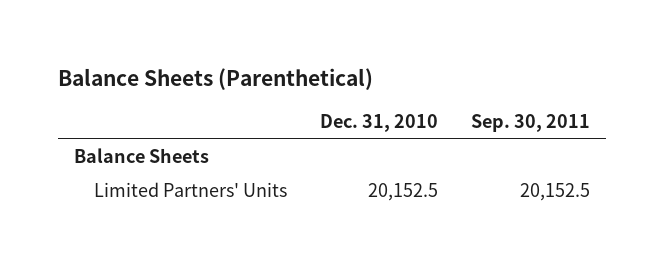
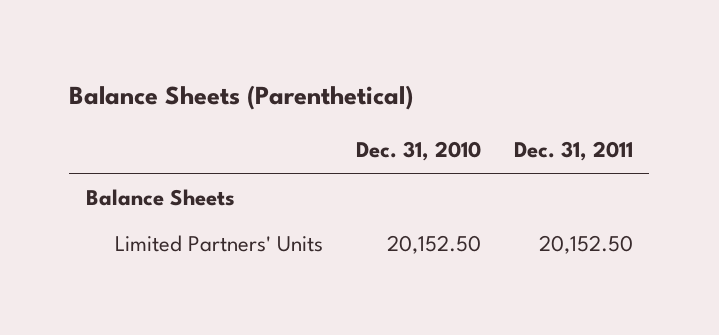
- | Dec. 31, 2010 | Sep. 30, 2011
+ | Dec. 31, 2010 | Dec. 31, 2011
- Limited Partners' Units | 20,152.5 | 20,152.5
+ Limited Partners' Units | 20,152.50 | 20,152.50

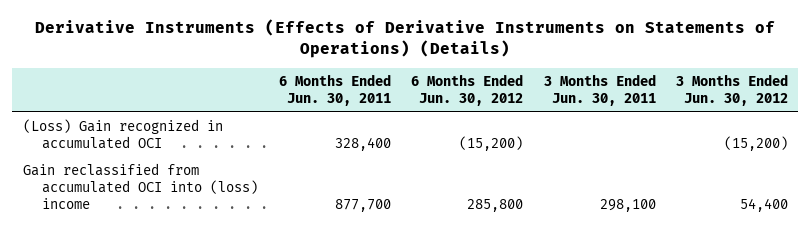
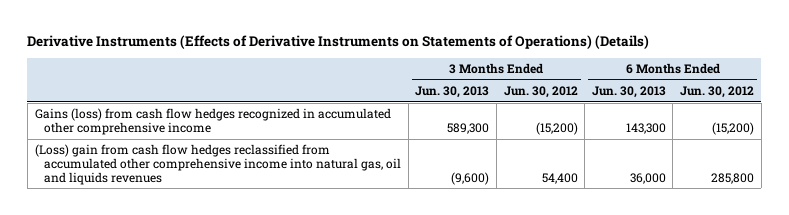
- | 6 Months Ended Jun. 30, 2011 | 6 Months Ended Jun. 30, 2012 | 3 Months Ended Jun. 30, 2011 | 3 Months Ended Jun. 30, 2012
+ | 3 Months Ended Jun. 30, 2013 | 3 Months Ended Jun. 30, 2012 | 6 Months Ended Jun. 30, 2013 | 6 Months Ended Jun. 30, 2012
- (Loss) Gain recognized in accumulated OCI | 328,400 | (15,200) | | (15,200)
- Gain reclassified from accumulated OCI into (loss) income | 877,700 | 285,800 | 298,100 | 54,400
+ Gains (loss) from cash flow hedges recognized in accumulated other comprehensive income | 589,300 | (15,200) | 143,300 | (15,200)
+ (Loss) gain from cash flow hedges reclassified from accumulated other comprehensive income into natural gas, oil and liquids revenues | (9,600) | 54,400 | 36,000 | 285,800

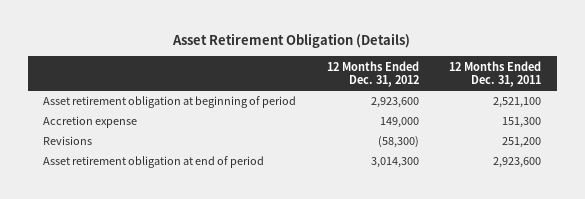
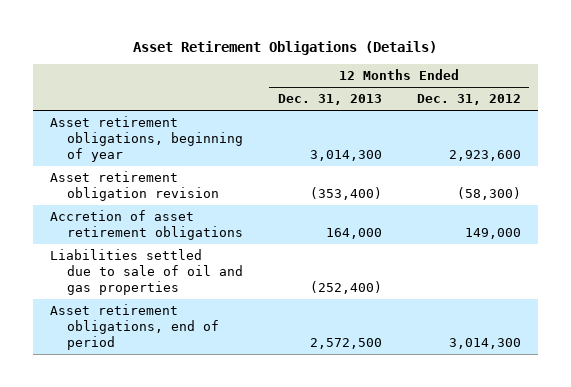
- Asset Retirement Obligation (Details)
+ Asset Retirement Obligations (Details)
- | 12 Months Ended Dec. 31, 2012 | 12 Months Ended Dec. 31, 2011
+ | 12 Months Ended Dec. 31, 2013 | 12 Months Ended Dec. 31, 2012
- Asset retirement obligation at beginning of period | 2,923,600 | 2,521,100
- Accretion expense | 149,000 | 151,300
- Revisions | (58,300) | 251,200
- Asset retirement obligation at end of period | 3,014,300 | 2,923,600
+ Asset retirement obligations, beginning of year | 3,014,300 | 2,923,600
+ Asset retirement obligation revision | (353,400) | (58,300)
+ Accretion of asset retirement obligations | 164,000 | 149,000
+ Liabilities settled due to sale of oil and gas properties | (252,400) |
+ Asset retirement obligations, end of period | 2,572,500 | 3,014,300

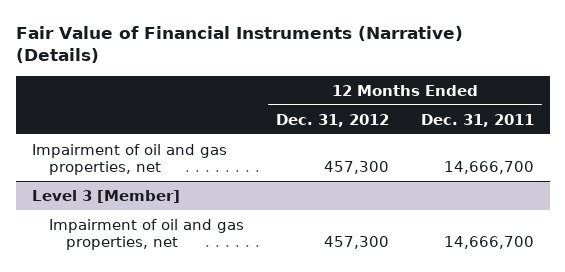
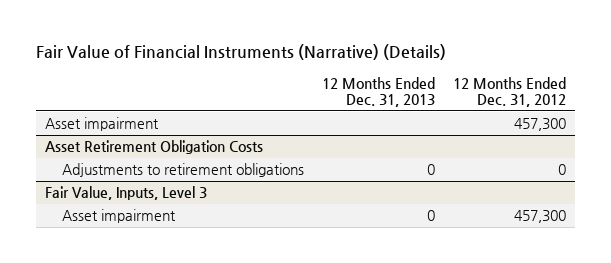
- | 12 Months Ended Dec. 31, 2012 | 12 Months Ended Dec. 31, 2011
+ | 12 Months Ended Dec. 31, 2013 | 12 Months Ended Dec. 31, 2012
- Impairment of oil and gas properties, net | 457,300 | 14,666,700
- Level 3 [Member]
- Impairment of oil and gas properties, net | 457,300 | 14,666,700
+ Asset impairment | | 457,300
+ Asset Retirement Obligation Costs
+ Adjustments to retirement obligations | 0 | 0
+ Fair Value, Inputs, Level 3
+ Asset impairment | 0 | 457,300

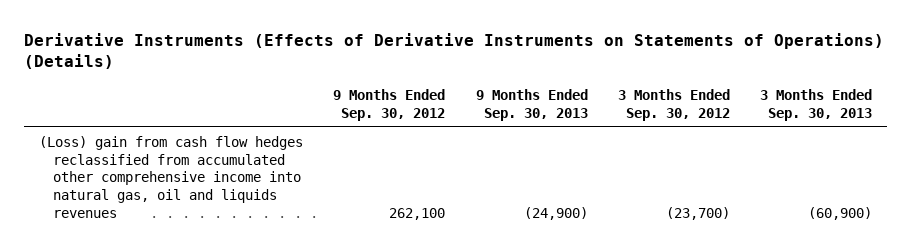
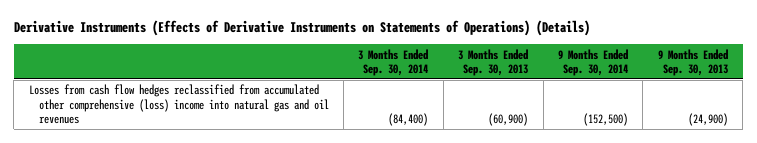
- | 9 Months Ended Sep. 30, 2012 | 9 Months Ended Sep. 30, 2013 | 3 Months Ended Sep. 30, 2012 | 3 Months Ended Sep. 30, 2013
+ | 3 Months Ended Sep. 30, 2014 | 3 Months Ended Sep. 30, 2013 | 9 Months Ended Sep. 30, 2014 | 9 Months Ended Sep. 30, 2013
- (Loss) gain from cash flow hedges reclassified from accumulated other comprehensive income into natural gas, oil and liquids revenues | 262,100 | (24,900) | (23,700) | (60,900)
+ Losses from cash flow hedges reclassified from accumulated other comprehensive (loss) income into natural gas and oil revenues | (84,400) | (60,900) | (152,500) | (24,900)

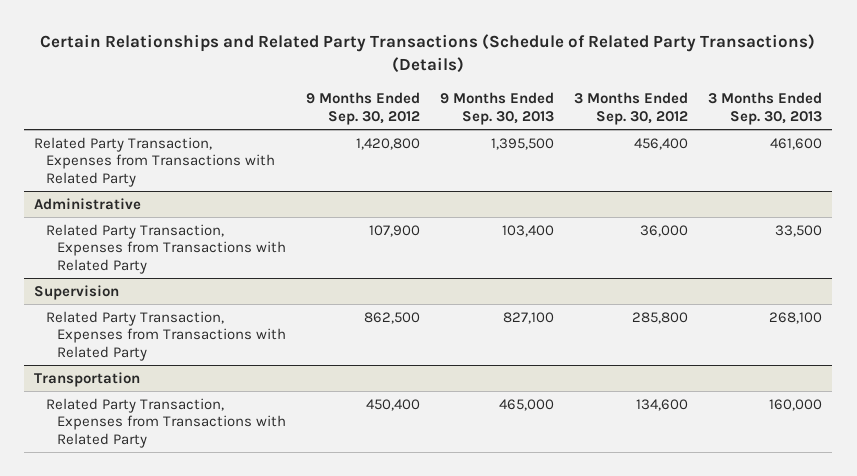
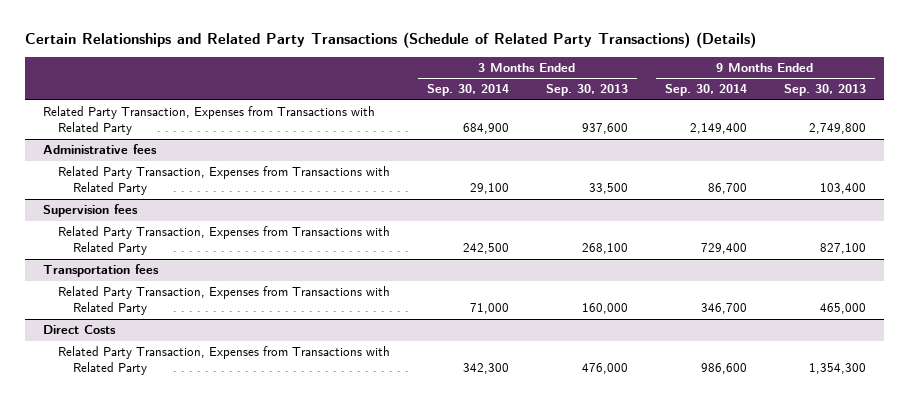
- | 9 Months Ended Sep. 30, 2012 | 9 Months Ended Sep. 30, 2013 | 3 Months Ended Sep. 30, 2012 | 3 Months Ended Sep. 30, 2013
+ | 3 Months Ended Sep. 30, 2014 | 3 Months Ended Sep. 30, 2013 | 9 Months Ended Sep. 30, 2014 | 9 Months Ended Sep. 30, 2013
- Related Party Transaction, Expenses from Transactions with Related Party | 1,420,800 | 1,395,500 | 456,400 | 461,600
- Administrative
+ Related Party Transaction, Expenses from Transactions with Related Party | 684,900 | 937,600 | 2,149,400 | 2,749,800
+ Administrative fees
- Supervision
+ Supervision fees
- Transportation
+ Transportation fees
+ Direct Costs
+ Related Party Transaction, Expenses from Transactions with Related Party | 342,300 | 476,000 | 986,600 | 1,354,300

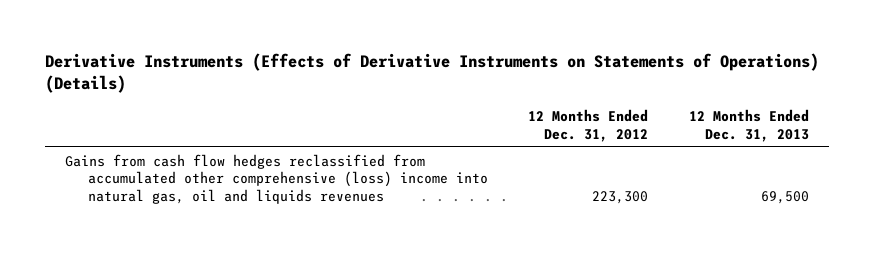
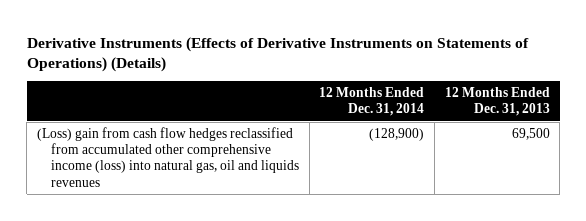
- | 12 Months Ended Dec. 31, 2012 | 12 Months Ended Dec. 31, 2013
+ | 12 Months Ended Dec. 31, 2014 | 12 Months Ended Dec. 31, 2013
- Gains from cash flow hedges reclassified from accumulated other comprehensive (loss) income into natural gas, oil and liquids revenues | 223,300 | 69,500
+ (Loss) gain from cash flow hedges reclassified from accumulated other comprehensive income (loss) into natural gas, oil and liquids revenues | (128,900) | 69,500

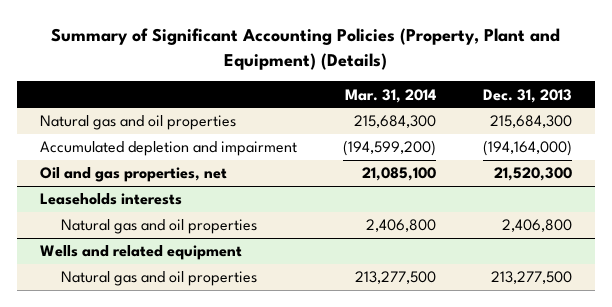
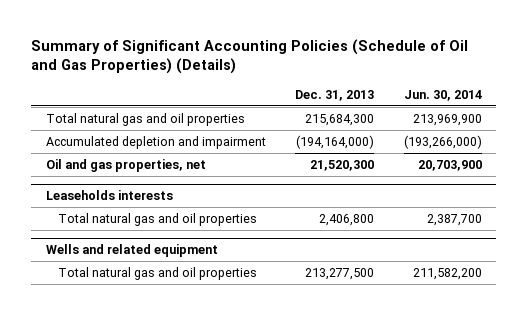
- Summary of Significant Accounting Policies (Property, Plant and Equipment) (Details)
+ Summary of Significant Accounting Policies (Schedule of Oil and Gas Properties) (Details)
- | Mar. 31, 2014 | Dec. 31, 2013
+ | Dec. 31, 2013 | Jun. 30, 2014
- Natural gas and oil properties | 215,684,300 | 215,684,300
+ Total natural gas and oil properties | 215,684,300 | 213,969,900
@ Leaseholds interests
- Natural gas and oil properties | 2,406,800 | 2,406,800
+ Total natural gas and oil properties | 2,406,800 | 2,387,700
@ Wells and related equipment
- Natural gas and oil properties | 213,277,500 | 213,277,500
+ Total natural gas and oil properties | 213,277,500 | 211,582,200

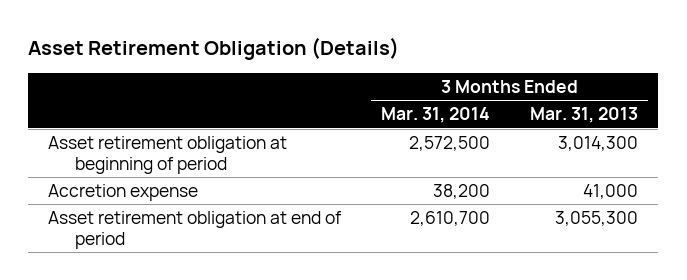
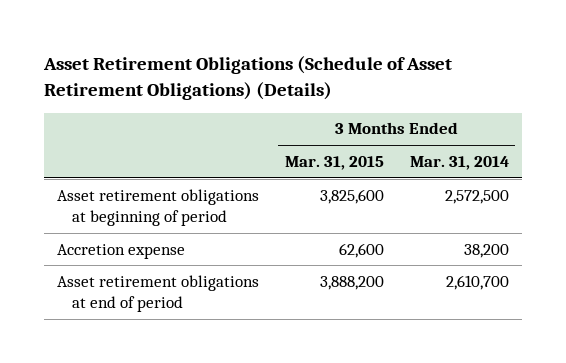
- Asset Retirement Obligation (Details)
+ Asset Retirement Obligations (Schedule of Asset Retirement Obligations) (Details)
- | 3 Months Ended Mar. 31, 2014 | 3 Months Ended Mar. 31, 2013
+ | 3 Months Ended Mar. 31, 2015 | 3 Months Ended Mar. 31, 2014
- Asset retirement obligation at beginning of period | 2,572,500 | 3,014,300
+ Asset retirement obligations at beginning of period | 3,825,600 | 2,572,500
- Asset retirement obligation at end of period | 2,610,700 | 3,055,300
+ Asset retirement obligations at end of period | 3,888,200 | 2,610,700

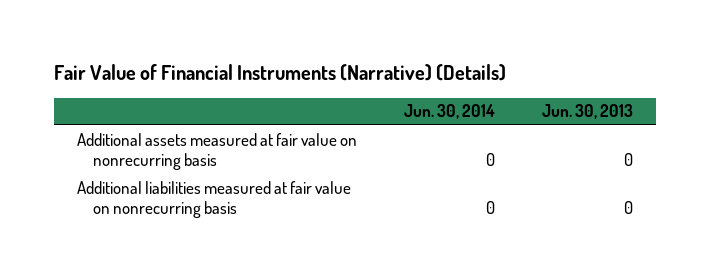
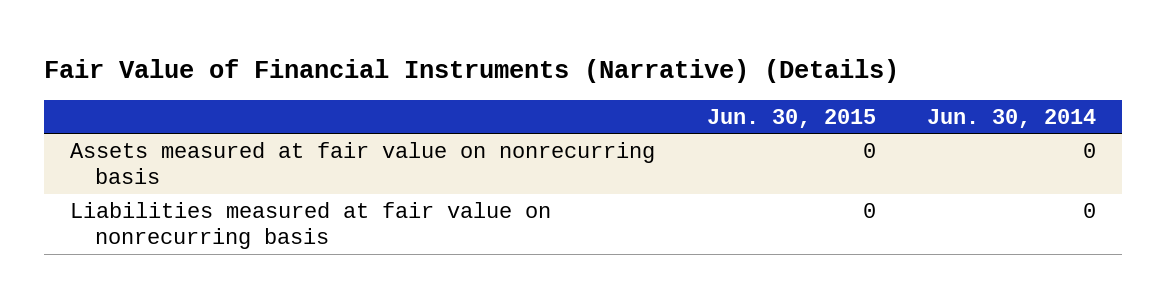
- | Jun. 30, 2014 | Jun. 30, 2013
+ | Jun. 30, 2015 | Jun. 30, 2014
- Additional assets measured at fair value on nonrecurring basis | 0 | 0
- Additional liabilities measured at fair value on nonrecurring basis | 0 | 0
+ Assets measured at fair value on nonrecurring basis | 0 | 0
+ Liabilities measured at fair value on nonrecurring basis | 0 | 0

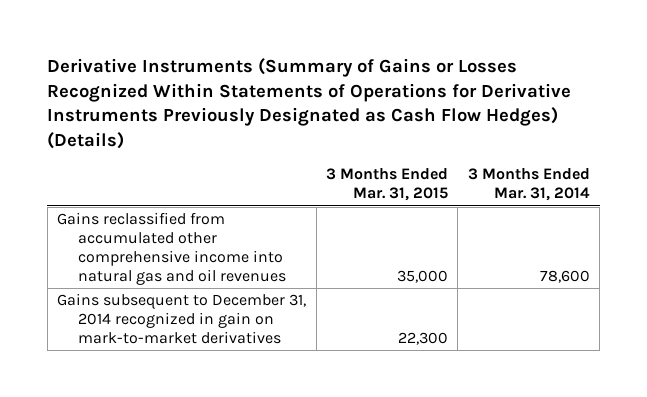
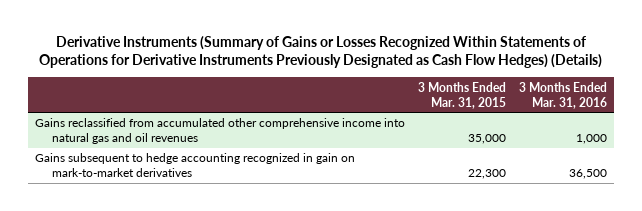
- | 3 Months Ended Mar. 31, 2015 | 3 Months Ended Mar. 31, 2014
+ | 3 Months Ended Mar. 31, 2015 | 3 Months Ended Mar. 31, 2016
- Gains subsequent to December 31, 2014 recognized in gain on mark-to-market derivatives | 22,300 |
+ Gains subsequent to hedge accounting recognized in gain on mark-to-market derivatives | 22,300 | 36,500

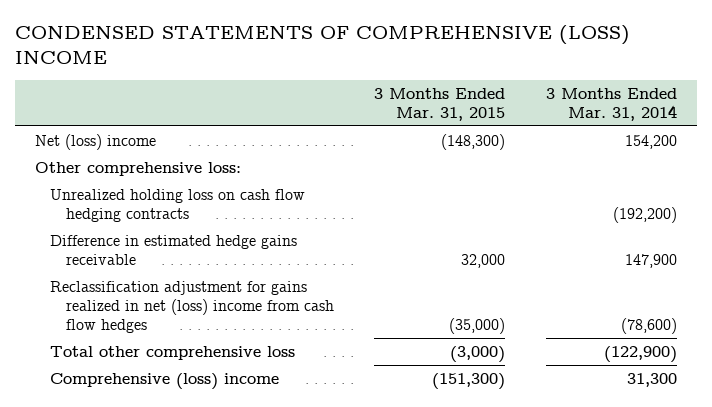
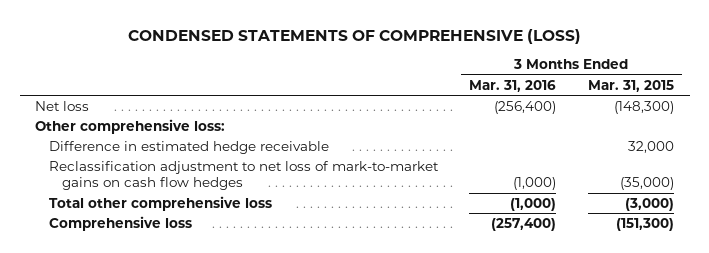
- CONDENSED STATEMENTS OF COMPREHENSIVE (LOSS) INCOME
+ CONDENSED STATEMENTS OF COMPREHENSIVE (LOSS)
- | 3 Months Ended Mar. 31, 2015 | 3 Months Ended Mar. 31, 2014
+ | 3 Months Ended Mar. 31, 2016 | 3 Months Ended Mar. 31, 2015
- Net (loss) income | (148,300) | 154,200
+ Net loss | (256,400) | (148,300)
- Unrealized holding loss on cash flow hedging contracts | | (192,200)
- Difference in estimated hedge gains receivable | 32,000 | 147,900
- Reclassification adjustment for gains realized in net (loss) income from cash flow hedges | (35,000) | (78,600)
+ Difference in estimated hedge receivable | | 32,000
+ Reclassification adjustment to net loss of mark-to-market gains on cash flow hedges | (1,000) | (35,000)
- Comprehensive (loss) income | (151,300) | 31,300
+ Comprehensive loss | (257,400) | (151,300)

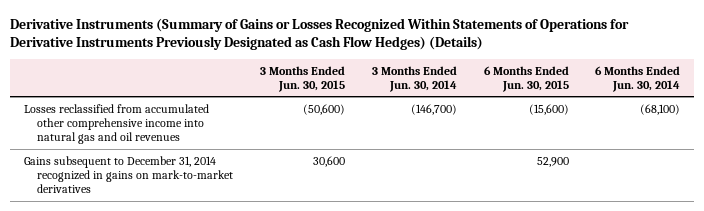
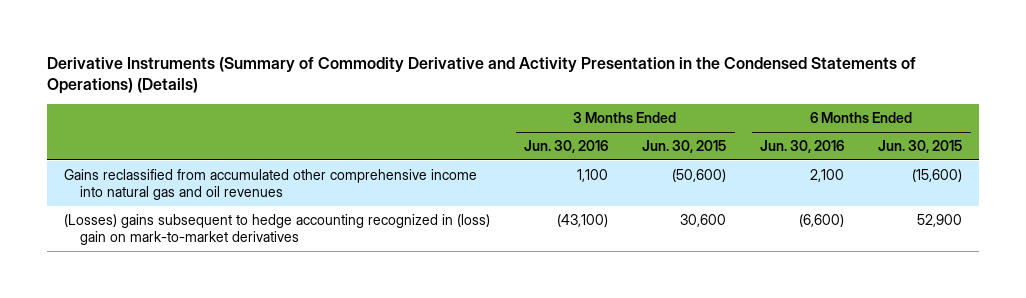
- Derivative Instruments (Summary of Gains or Losses Recognized Within Statements of Operations for Derivative Instruments Previously Designated as Cash Flow Hedges) (Details)
+ Derivative Instruments (Summary of Commodity Derivative and Activity Presentation in the Condensed Statements of Operations) (Details)
- | 3 Months Ended Jun. 30, 2015 | 3 Months Ended Jun. 30, 2014 | 6 Months Ended Jun. 30, 2015 | 6 Months Ended Jun. 30, 2014
+ | 3 Months Ended Jun. 30, 2016 | 3 Months Ended Jun. 30, 2015 | 6 Months Ended Jun. 30, 2016 | 6 Months Ended Jun. 30, 2015
- Losses reclassified from accumulated other comprehensive income into natural gas and oil revenues | (50,600) | (146,700) | (15,600) | (68,100)
- Gains subsequent to December 31, 2014 recognized in gains on mark-to-market derivatives | 30,600 | | 52,900 |
+ Gains reclassified from accumulated other comprehensive income into natural gas and oil revenues | 1,100 | (50,600) | 2,100 | (15,600)
+ (Losses) gains subsequent to hedge accounting recognized in (loss) gain on mark-to-market derivatives | (43,100) | 30,600 | (6,600) | 52,900

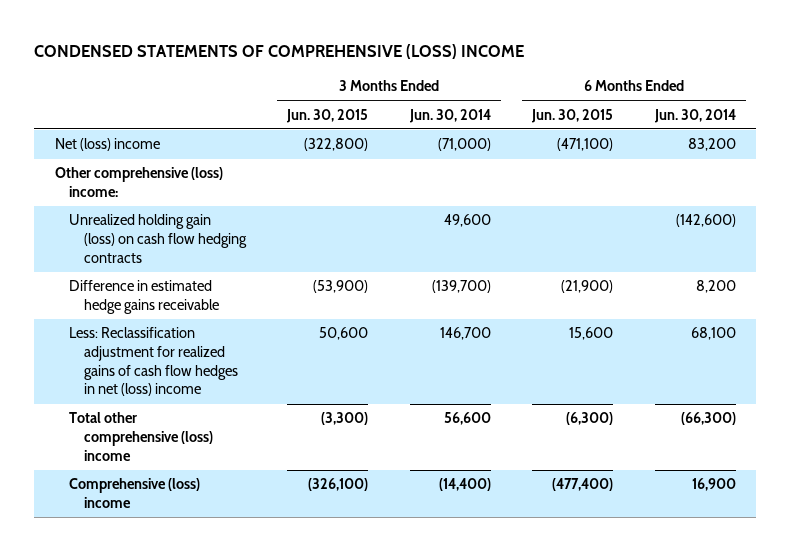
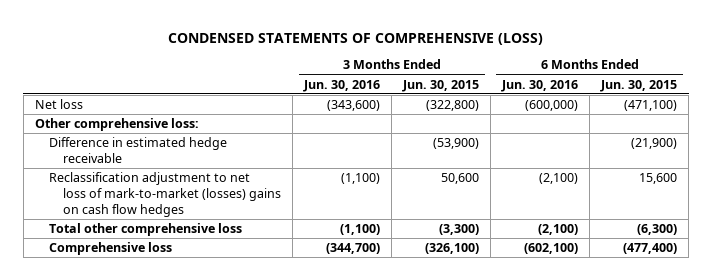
- CONDENSED STATEMENTS OF COMPREHENSIVE (LOSS) INCOME
+ CONDENSED STATEMENTS OF COMPREHENSIVE (LOSS)
- | 3 Months Ended Jun. 30, 2015 | 3 Months Ended Jun. 30, 2014 | 6 Months Ended Jun. 30, 2015 | 6 Months Ended Jun. 30, 2014
+ | 3 Months Ended Jun. 30, 2016 | 3 Months Ended Jun. 30, 2015 | 6 Months Ended Jun. 30, 2016 | 6 Months Ended Jun. 30, 2015
- Net (loss) income | (322,800) | (71,000) | (471,100) | 83,200
- Other comprehensive (loss) income:
- Unrealized holding gain (loss) on cash flow hedging contracts | | 49,600 | | (142,600)
- Difference in estimated hedge gains receivable | (53,900) | (139,700) | (21,900) | 8,200
- Less: Reclassification adjustment for realized gains of cash flow hedges in net (loss) income | 50,600 | 146,700 | 15,600 | 68,100
- Total other comprehensive (loss) income | (3,300) | 56,600 | (6,300) | (66,300)
- Comprehensive (loss) income | (326,100) | (14,400) | (477,400) | 16,900
+ Net loss | (343,600) | (322,800) | (600,000) | (471,100)
+ Other comprehensive loss:
+ Difference in estimated hedge receivable | | (53,900) | | (21,900)
+ Reclassification adjustment to net loss of mark-to-market (losses) gains on cash flow hedges | (1,100) | 50,600 | (2,100) | 15,600
+ Total other comprehensive loss | (1,100) | (3,300) | (2,100) | (6,300)
+ Comprehensive loss | (344,700) | (326,100) | (602,100) | (477,400)

